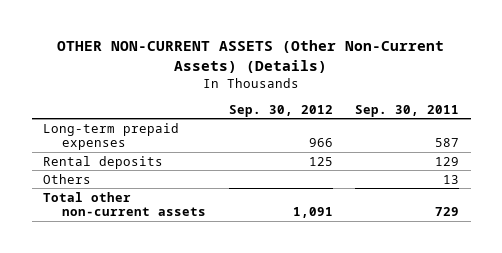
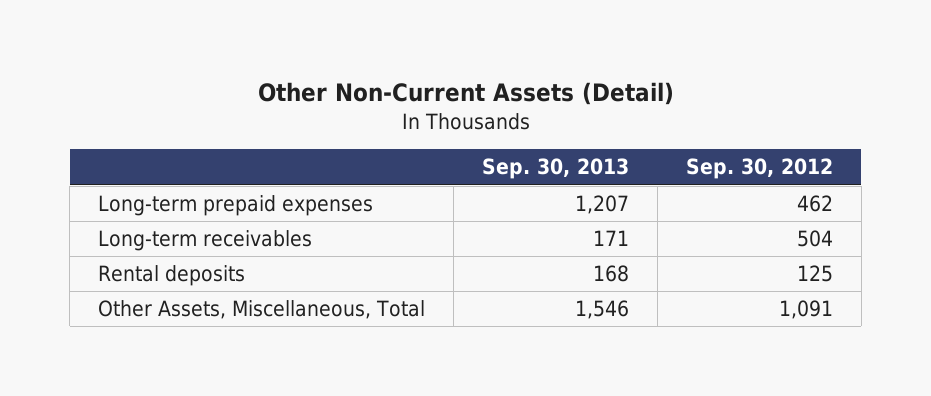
- OTHER NON-CURRENT ASSETS (Other Non-Current Assets) (Details)
+ Other Non-Current Assets (Detail)
- | Sep. 30, 2012 | Sep. 30, 2011
+ | Sep. 30, 2013 | Sep. 30, 2012
- Long-term prepaid expenses | 966 | 587
+ Long-term prepaid expenses | 1,207 | 462
+ Long-term receivables | 171 | 504
- Others | | 13
- Total other non-current assets | 1,091 | 729
+ Other Assets, Miscellaneous, Total | 1,546 | 1,091

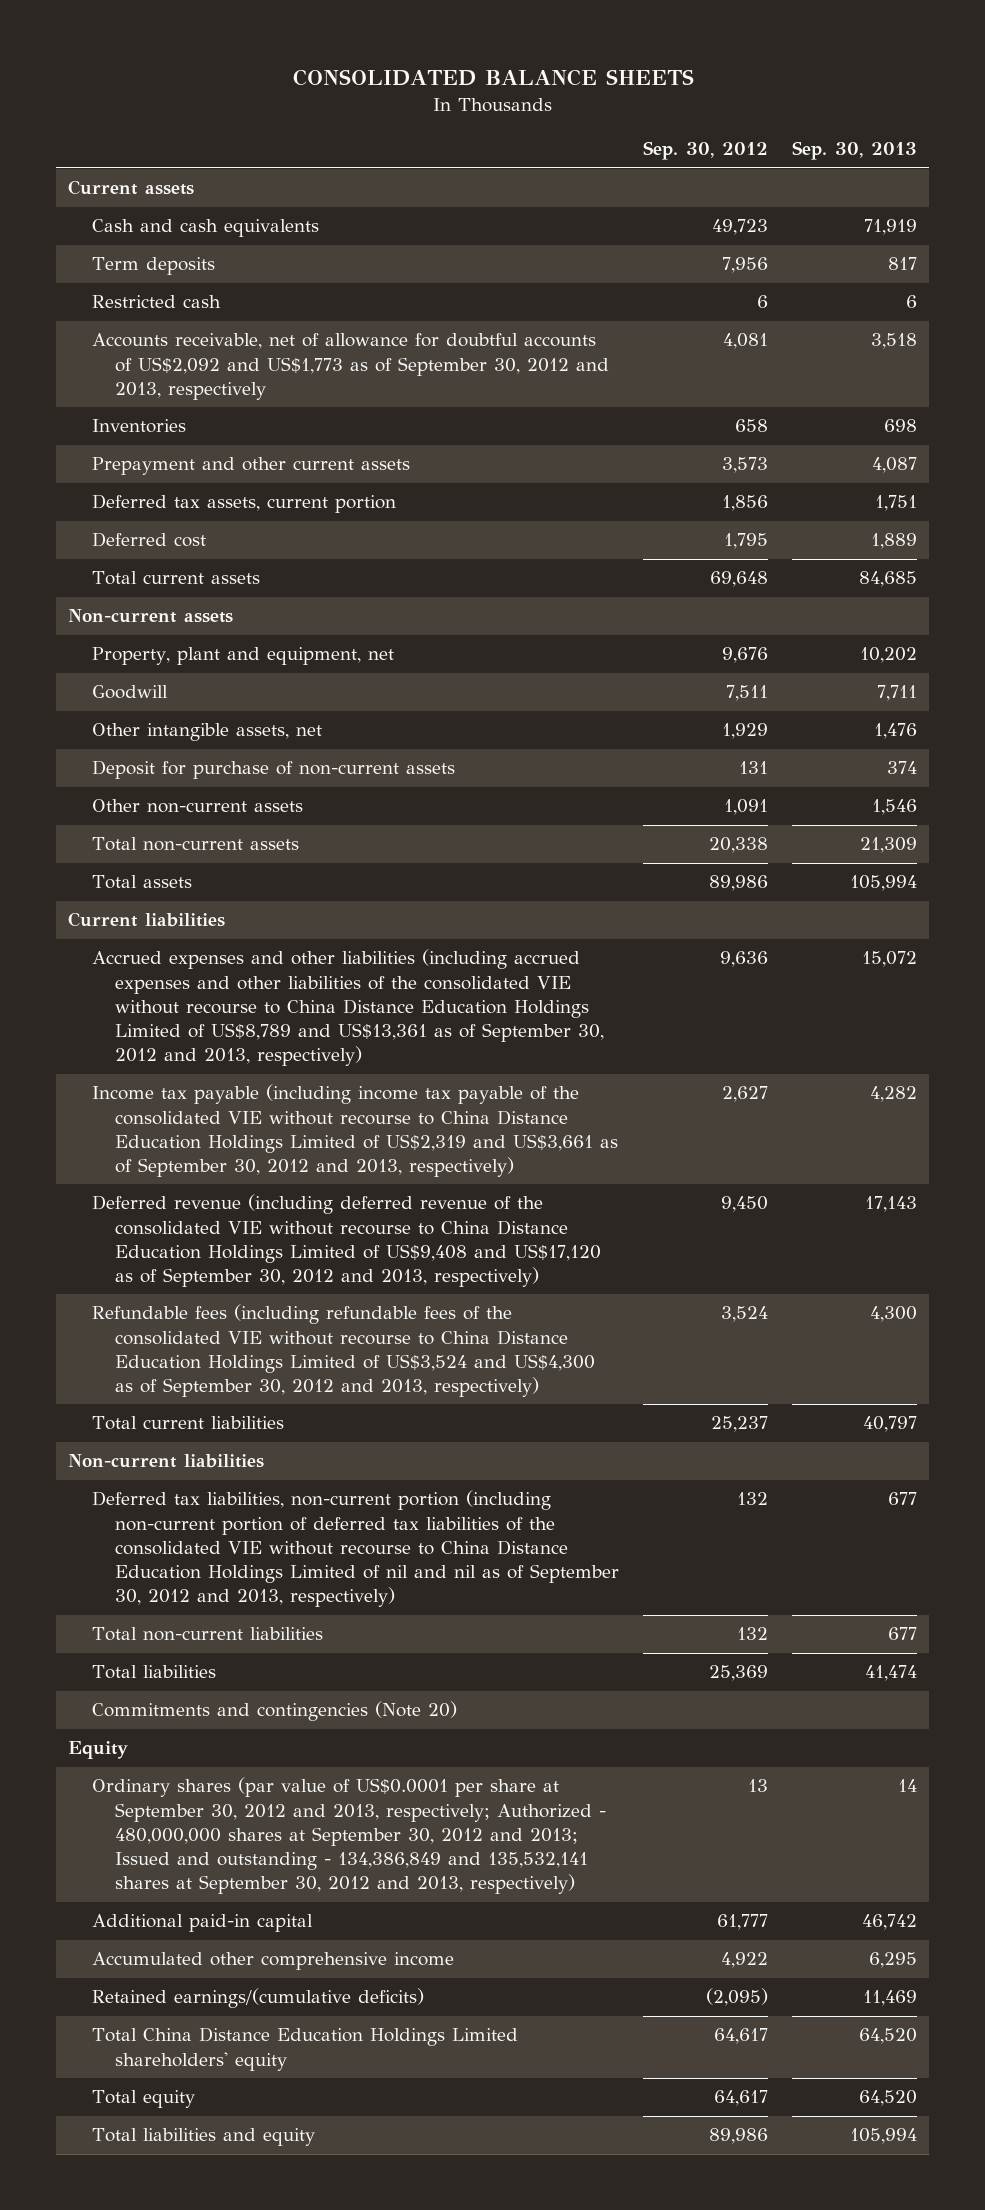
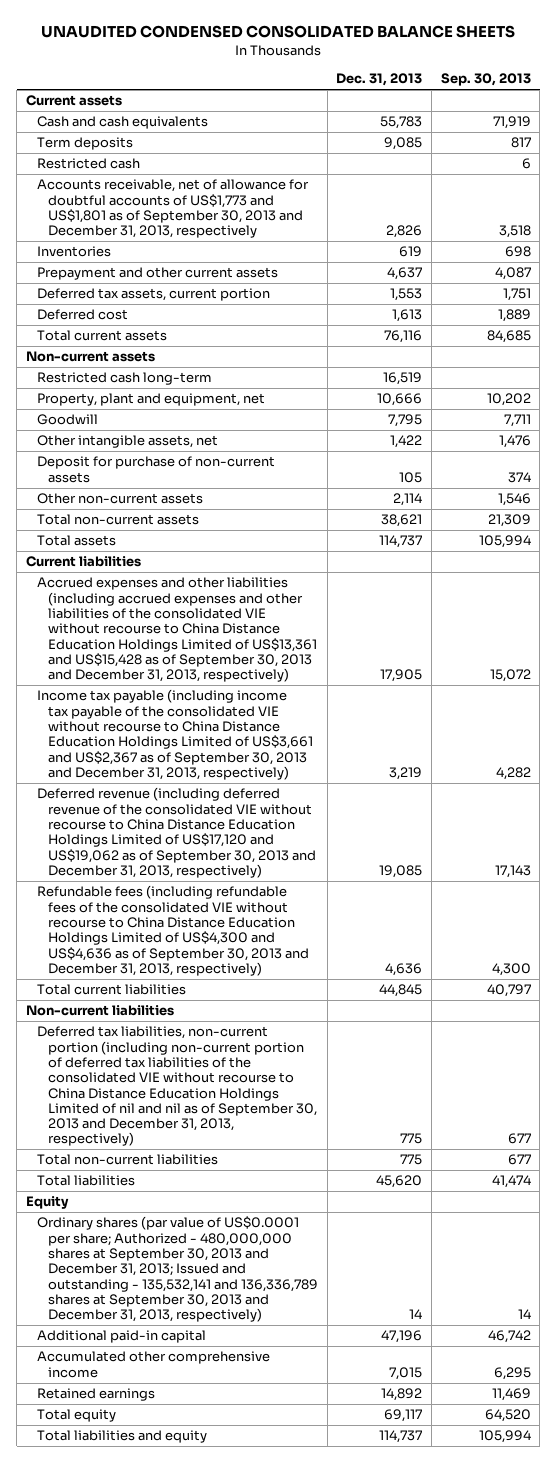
- CONSOLIDATED BALANCE SHEETS
+ UNAUDITED CONDENSED CONSOLIDATED BALANCE SHEETS
- | Sep. 30, 2012 | Sep. 30, 2013
+ | Dec. 31, 2013 | Sep. 30, 2013
- Accounts receivable, net of allowance for doubtful accounts of US$2,092 and US$1,773 as of September 30, 2012 and 2013, respectively | 4,081 | 3,518
+ Accounts receivable, net of allowance for doubtful accounts of US$1,773 and US$1,801 as of September 30, 2013 and December 31, 2013, respectively | 2,826 | 3,518
+ Restricted cash long-term | 16,519 |
- Accrued expenses and other liabilities (including accrued expenses and other liabilities of the consolidated VIE without recourse to China Distance Education Holdings Limited of US$8,789 and US$13,361 as of September 30, 2012 and 2013, respectively) | 9,636 | 15,072
- Income tax payable (including income tax payable of the consolidated VIE without recourse to China Distance Education Holdings Limited of US$2,319 and US$3,661 as of September 30, 2012 and 2013, respectively) | 2,627 | 4,282
- Deferred revenue (including deferred revenue of the consolidated VIE without recourse to China Distance Education Holdings Limited of US$9,408 and US$17,120 as of September 30, 2012 and 2013, respectively) | 9,450 | 17,143
- Refundable fees (including refundable fees of the consolidated VIE without recourse to China Distance Education Holdings Limited of US$3,524 and US$4,300 as of September 30, 2012 and 2013, respectively) | 3,524 | 4,300
+ Accrued expenses and other liabilities (including accrued expenses and other liabilities of the consolidated VIE without recourse to China Distance Education Holdings Limited of US$13,361 and US$15,428 as of September 30, 2013 and December 31, 2013, respectively) | 17,905 | 15,072
+ Income tax payable (including income tax payable of the consolidated VIE without recourse to China Distance Education Holdings Limited of US$3,661 and US$2,367 as of September 30, 2013 and December 31, 2013, respectively) | 3,219 | 4,282
+ Deferred revenue (including deferred revenue of the consolidated VIE without recourse to China Distance Education Holdings Limited of US$17,120 and US$19,062 as of September 30, 2013 and December 31, 2013, respectively) | 19,085 | 17,143
+ Refundable fees (including refundable fees of the consolidated VIE without recourse to China Distance Education Holdings Limited of US$4,300 and US$4,636 as of September 30, 2013 and December 31, 2013, respectively) | 4,636 | 4,300
- Deferred tax liabilities, non-current portion (including non-current portion of deferred tax liabilities of the consolidated VIE without recourse to China Distance Education Holdings Limited of nil and nil as of September 30, 2012 and 2013, respectively) | 132 | 677
+ Deferred tax liabilities, non-current portion (including non-current portion of deferred tax liabilities of the consolidated VIE without recourse to China Distance Education Holdings Limited of nil and nil as of September 30, 2013 and December 31, 2013, respectively) | 775 | 677
- Commitments and contingencies (Note 20)
- Ordinary shares (par value of US$0.0001 per share at September 30, 2012 and 2013, respectively; Authorized - 480,000,000 shares at September 30, 2012 and 2013; Issued and outstanding - 134,386,849 and 135,532,141 shares at September 30, 2012 and 2013, respectively) | 13 | 14
+ Ordinary shares (par value of US$0.0001 per share; Authorized - 480,000,000 shares at September 30, 2013 and December 31, 2013; Issued and outstanding - 135,532,141 and 136,336,789 shares at September 30, 2013 and December 31, 2013, respectively) | 14 | 14
- Retained earnings/(cumulative deficits) | (2,095) | 11,469
- Total China Distance Education Holdings Limited shareholders' equity | 64,617 | 64,520
+ Retained earnings | 14,892 | 11,469

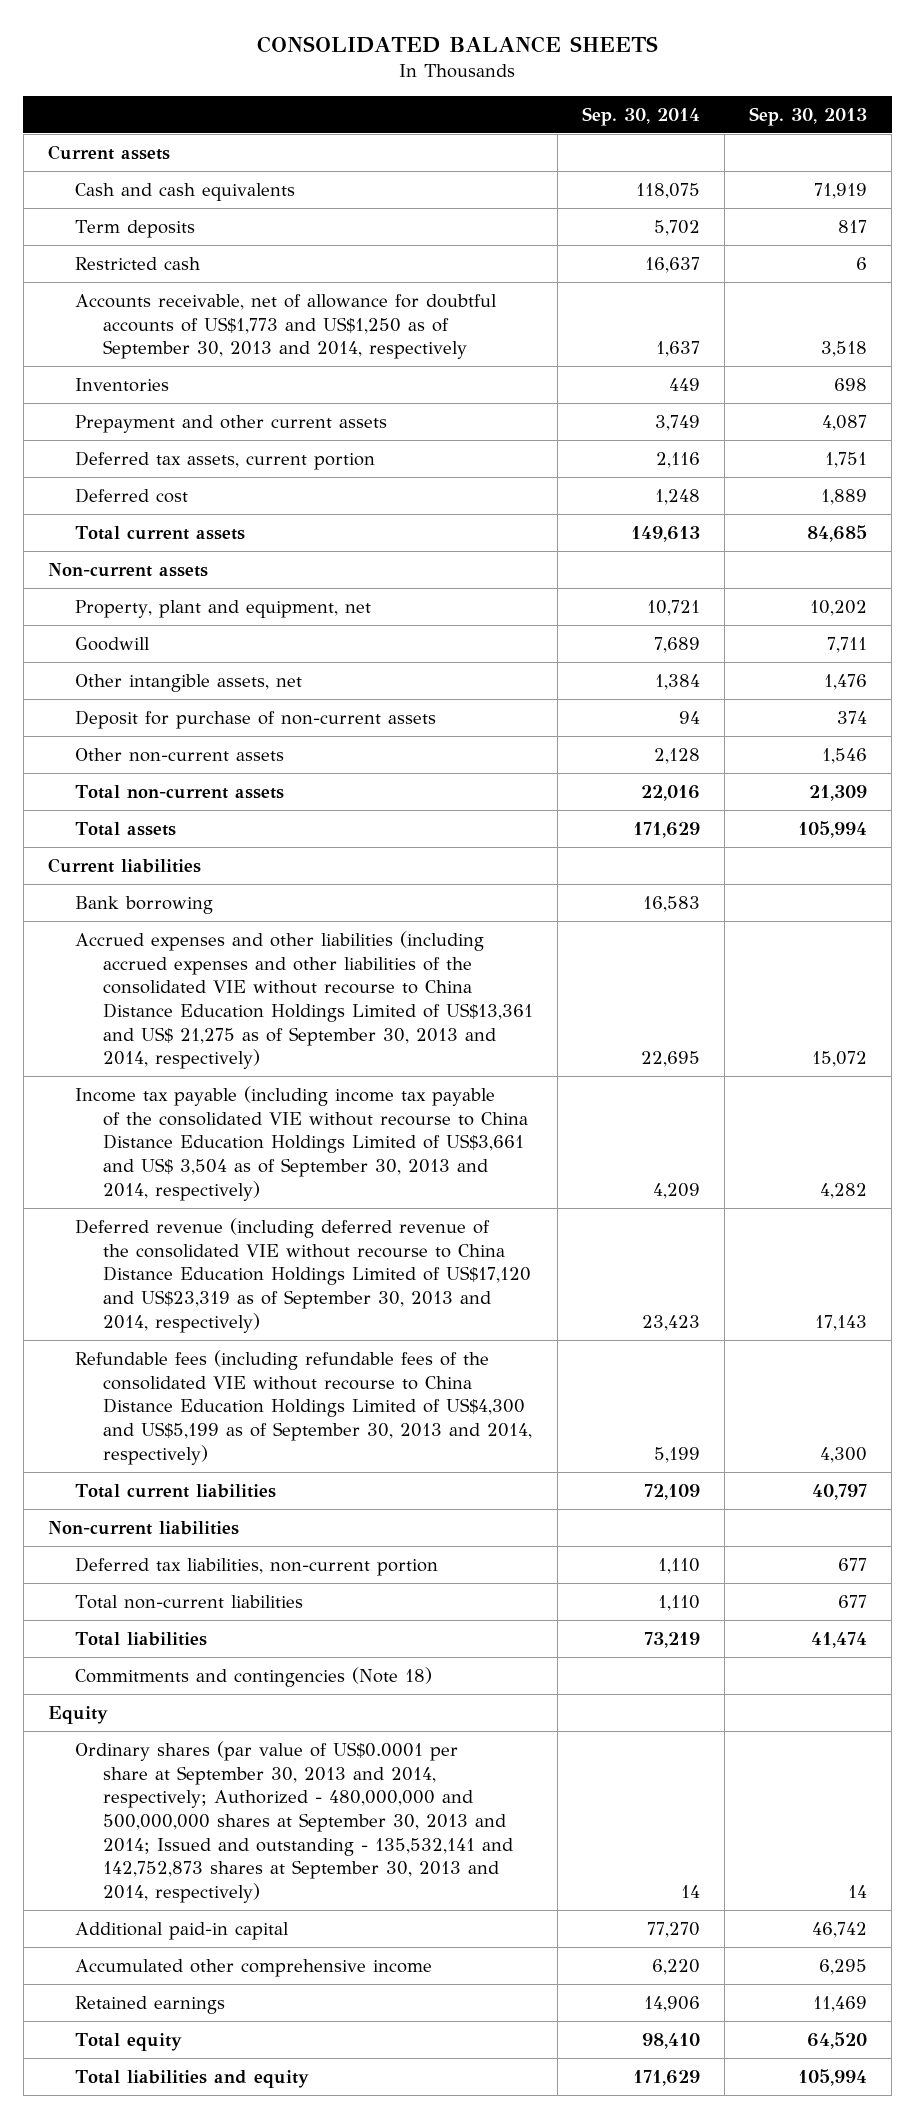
- UNAUDITED CONDENSED CONSOLIDATED BALANCE SHEETS
+ CONSOLIDATED BALANCE SHEETS
- | Dec. 31, 2013 | Sep. 30, 2013
+ | Sep. 30, 2014 | Sep. 30, 2013
- Accounts receivable, net of allowance for doubtful accounts of US$1,773 and US$1,801 as of September 30, 2013 and December 31, 2013, respectively | 2,826 | 3,518
+ Accounts receivable, net of allowance for doubtful accounts of US$1,773 and US$1,250 as of September 30, 2013 and 2014, respectively | 1,637 | 3,518
- Restricted cash long-term | 16,519 |
- Accrued expenses and other liabilities (including accrued expenses and other liabilities of the consolidated VIE without recourse to China Distance Education Holdings Limited of US$13,361 and US$15,428 as of September 30, 2013 and December 31, 2013, respectively) | 17,905 | 15,072
- Income tax payable (including income tax payable of the consolidated VIE without recourse to China Distance Education Holdings Limited of US$3,661 and US$2,367 as of September 30, 2013 and December 31, 2013, respectively) | 3,219 | 4,282
- Deferred revenue (including deferred revenue of the consolidated VIE without recourse to China Distance Education Holdings Limited of US$17,120 and US$19,062 as of September 30, 2013 and December 31, 2013, respectively) | 19,085 | 17,143
- Refundable fees (including refundable fees of the consolidated VIE without recourse to China Distance Education Holdings Limited of US$4,300 and US$4,636 as of September 30, 2013 and December 31, 2013, respectively) | 4,636 | 4,300
+ Bank borrowing | 16,583 |
+ Accrued expenses and other liabilities (including accrued expenses and other liabilities of the consolidated VIE without recourse to China Distance Education Holdings Limited of US$13,361 and US$ 21,275 as of September 30, 2013 and 2014, respectively) | 22,695 | 15,072
+ Income tax payable (including income tax payable of the consolidated VIE without recourse to China Distance Education Holdings Limited of US$3,661 and US$ 3,504 as of September 30, 2013 and 2014, respectively) | 4,209 | 4,282
+ Deferred revenue (including deferred revenue of the consolidated VIE without recourse to China Distance Education Holdings Limited of US$17,120 and US$23,319 as of September 30, 2013 and 2014, respectively) | 23,423 | 17,143
+ Refundable fees (including refundable fees of the consolidated VIE without recourse to China Distance Education Holdings Limited of US$4,300 and US$5,199 as of September 30, 2013 and 2014, respectively) | 5,199 | 4,300
- Deferred tax liabilities, non-current portion (including non-current portion of deferred tax liabilities of the consolidated VIE without recourse to China Distance Education Holdings Limited of nil and nil as of September 30, 2013 and December 31, 2013, respectively) | 775 | 677
+ Deferred tax liabilities, non-current portion | 1,110 | 677
+ Commitments and contingencies (Note 18)
- Ordinary shares (par value of US$0.0001 per share; Authorized - 480,000,000 shares at September 30, 2013 and December 31, 2013; Issued and outstanding - 135,532,141 and 136,336,789 shares at September 30, 2013 and December 31, 2013, respectively) | 14 | 14
+ Ordinary shares (par value of US$0.0001 per share at September 30, 2013 and 2014, respectively; Authorized - 480,000,000 and 500,000,000 shares at September 30, 2013 and 2014; Issued and outstanding - 135,532,141 and 142,752,873 shares at September 30, 2013 and 2014, respectively) | 14 | 14

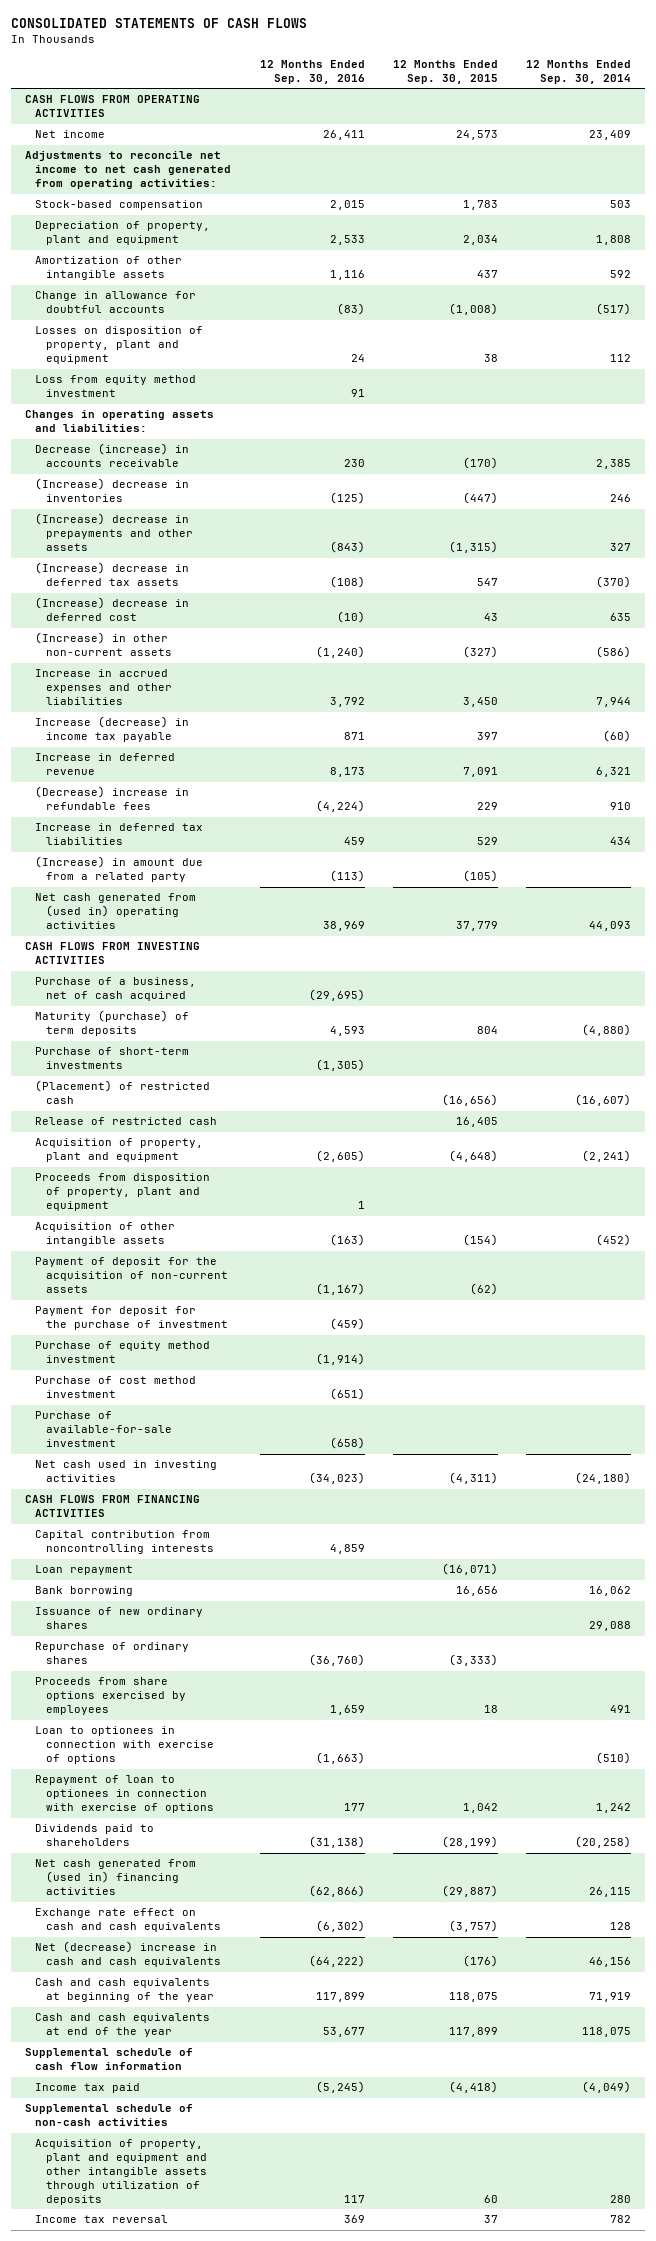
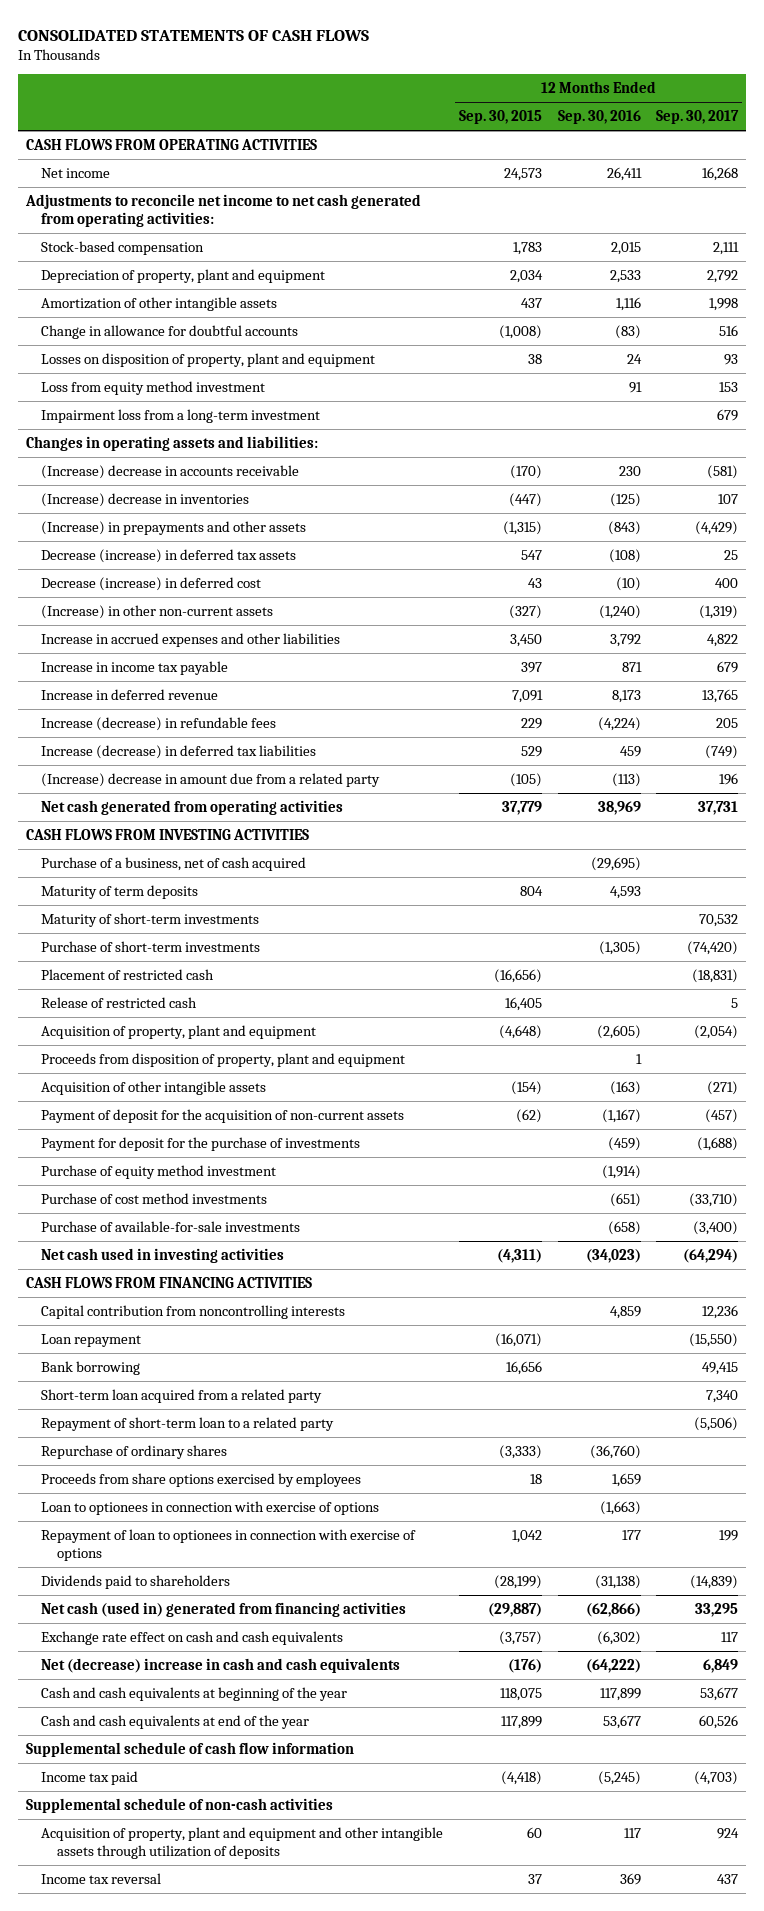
- | 12 Months Ended Sep. 30, 2016 | 12 Months Ended Sep. 30, 2015 | 12 Months Ended Sep. 30, 2014
+ | 12 Months Ended Sep. 30, 2015 | 12 Months Ended Sep. 30, 2016 | 12 Months Ended Sep. 30, 2017
+ Impairment loss from a long-term investment | | | 679
- Decrease (increase) in accounts receivable | 230 | (170) | 2,385
+ (Increase) decrease in accounts receivable | (170) | 230 | (581)
- (Increase) decrease in prepayments and other assets | (843) | (1,315) | 327
- (Increase) decrease in deferred tax assets | (108) | 547 | (370)
- (Increase) decrease in deferred cost | (10) | 43 | 635
+ (Increase) in prepayments and other assets | (1,315) | (843) | (4,429)
+ Decrease (increase) in deferred tax assets | 547 | (108) | 25
+ Decrease (increase) in deferred cost | 43 | (10) | 400
- Increase (decrease) in income tax payable | 871 | 397 | (60)
+ Increase in income tax payable | 397 | 871 | 679
- (Decrease) increase in refundable fees | (4,224) | 229 | 910
- Increase in deferred tax liabilities | 459 | 529 | 434
- (Increase) in amount due from a related party | (113) | (105) |
- Net cash generated from (used in) operating activities | 38,969 | 37,779 | 44,093
+ Increase (decrease) in refundable fees | 229 | (4,224) | 205
+ Increase (decrease) in deferred tax liabilities | 529 | 459 | (749)
+ (Increase) decrease in amount due from a related party | (105) | (113) | 196
+ Net cash generated from operating activities | 37,779 | 38,969 | 37,731
- Maturity (purchase) of term deposits | 4,593 | 804 | (4,880)
+ Maturity of term deposits | 804 | 4,593 |
+ Maturity of short-term investments | | | 70,532
- (Placement) of restricted cash | | (16,656) | (16,607)
+ Placement of restricted cash | (16,656) | | (18,831)
- Payment for deposit for the purchase of investment | (459) | |
+ Payment for deposit for the purchase of investments | | (459) | (1,688)
- Purchase of cost method investment | (651) | |
- Purchase of available-for-sale investment | (658) | |
+ Purchase of cost method investments | | (651) | (33,710)
+ Purchase of available-for-sale investments | | (658) | (3,400)
- Issuance of new ordinary shares | | | 29,088
+ Short-term loan acquired from a related party | | | 7,340
+ Repayment of short-term loan to a related party | | | (5,506)
- Net cash generated from (used in) financing activities | (62,866) | (29,887) | 26,115
+ Net cash (used in) generated from financing activities | (29,887) | (62,866) | 33,295

